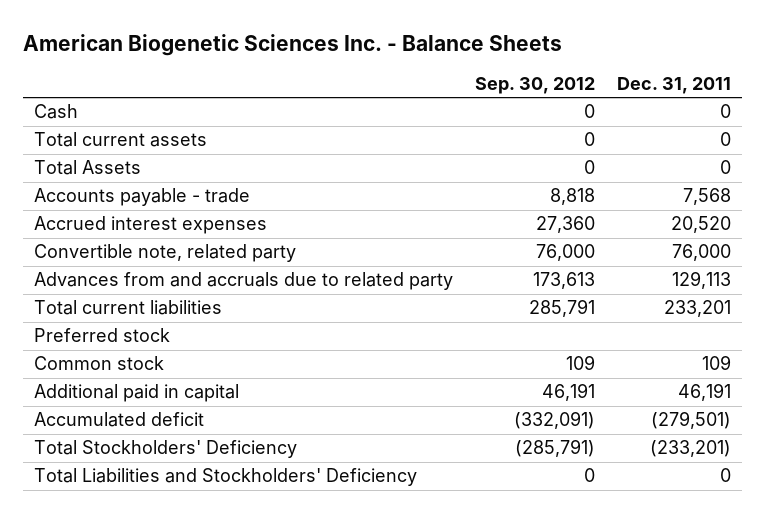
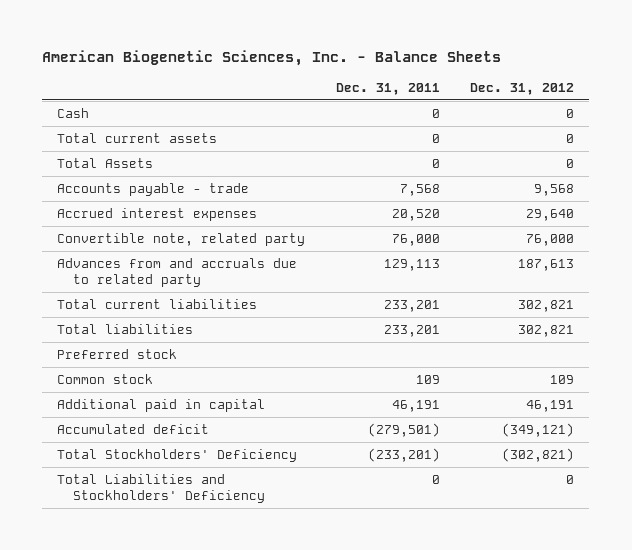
- American Biogenetic Sciences Inc. - Balance Sheets
+ American Biogenetic Sciences, Inc. - Balance Sheets
- | Sep. 30, 2012 | Dec. 31, 2011
+ | Dec. 31, 2011 | Dec. 31, 2012
+ Total liabilities | 233,201 | 302,821

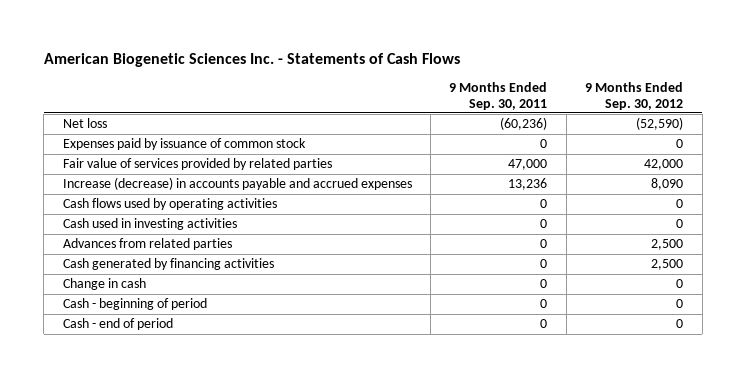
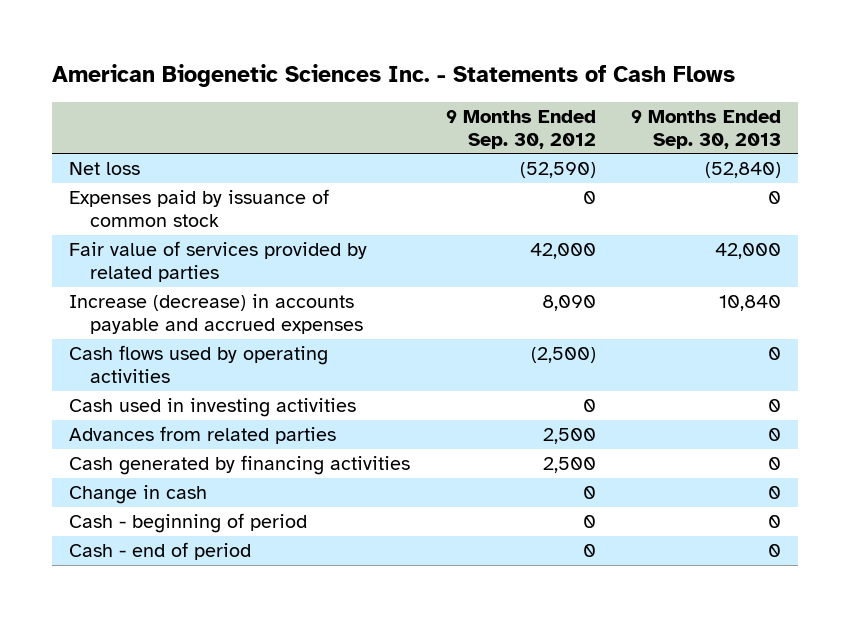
- | 9 Months Ended Sep. 30, 2011 | 9 Months Ended Sep. 30, 2012
+ | 9 Months Ended Sep. 30, 2012 | 9 Months Ended Sep. 30, 2013
- Cash flows used by operating activities | 0 | 0
+ Cash flows used by operating activities | (2,500) | 0

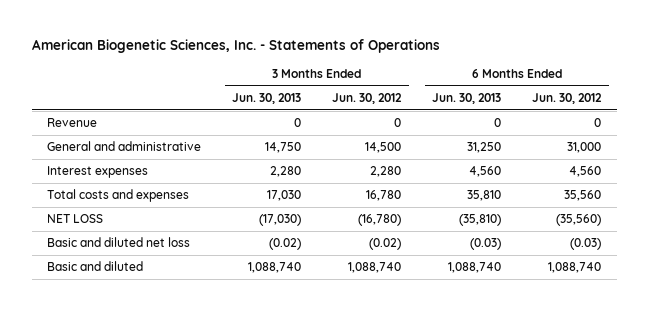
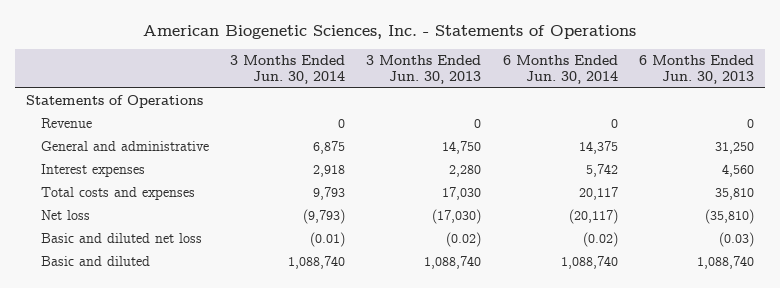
- | 3 Months Ended Jun. 30, 2013 | 3 Months Ended Jun. 30, 2012 | 6 Months Ended Jun. 30, 2013 | 6 Months Ended Jun. 30, 2012
+ | 3 Months Ended Jun. 30, 2014 | 3 Months Ended Jun. 30, 2013 | 6 Months Ended Jun. 30, 2014 | 6 Months Ended Jun. 30, 2013
+ Statements of Operations
- NET LOSS | (17,030) | (16,780) | (35,810) | (35,560)
+ Net loss | (9,793) | (17,030) | (20,117) | (35,810)

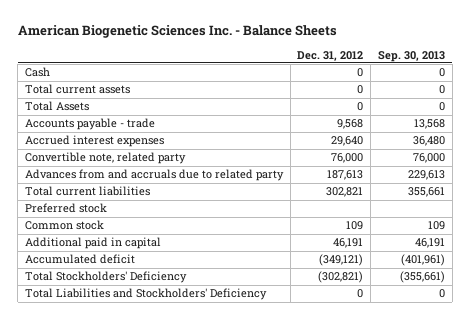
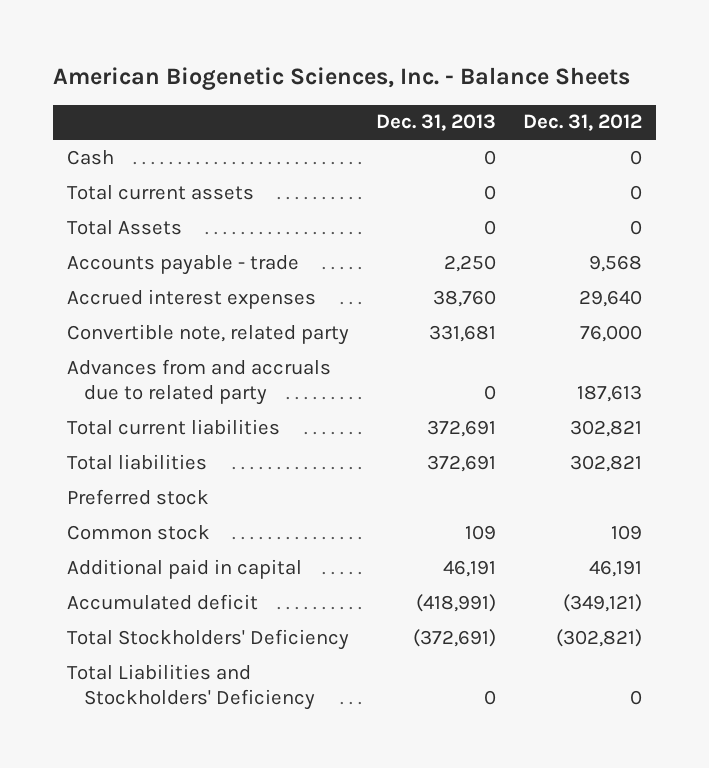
- American Biogenetic Sciences Inc. - Balance Sheets
+ American Biogenetic Sciences, Inc. - Balance Sheets
- | Dec. 31, 2012 | Sep. 30, 2013
+ | Dec. 31, 2013 | Dec. 31, 2012
+ Total liabilities | 372,691 | 302,821

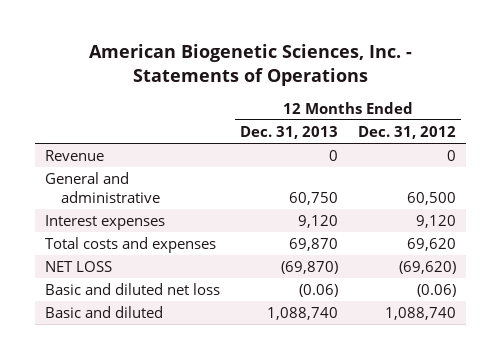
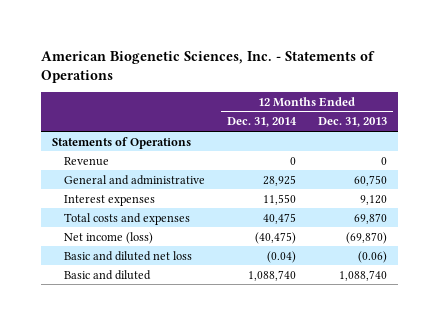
- | 12 Months Ended Dec. 31, 2013 | 12 Months Ended Dec. 31, 2012
+ | 12 Months Ended Dec. 31, 2014 | 12 Months Ended Dec. 31, 2013
+ Statements of Operations
- NET LOSS | (69,870) | (69,620)
+ Net income (loss) | (40,475) | (69,870)

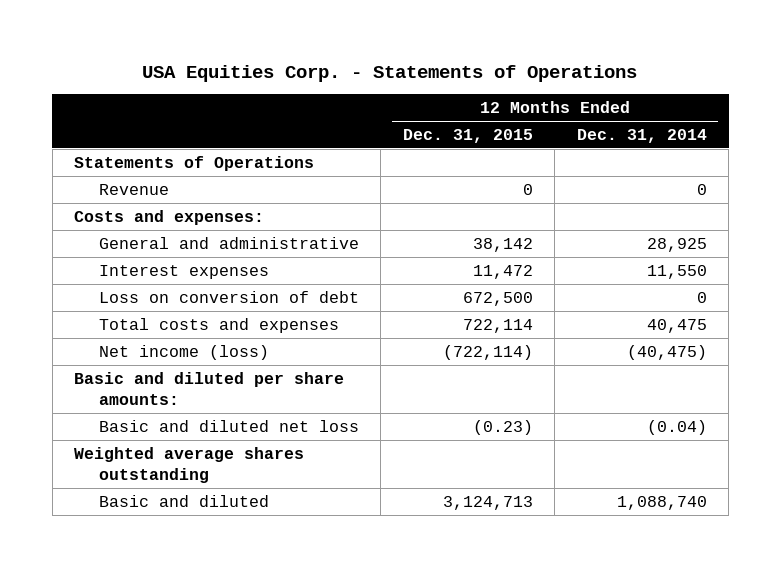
- American Biogenetic Sciences, Inc. - Statements of Operations
+ USA Equities Corp. - Statements of Operations
- | 12 Months Ended Dec. 31, 2014 | 12 Months Ended Dec. 31, 2013
+ | 12 Months Ended Dec. 31, 2015 | 12 Months Ended Dec. 31, 2014
+ Costs and expenses:
+ Loss on conversion of debt | 672,500 | 0
+ Basic and diluted per share amounts:
+ Weighted average shares outstanding

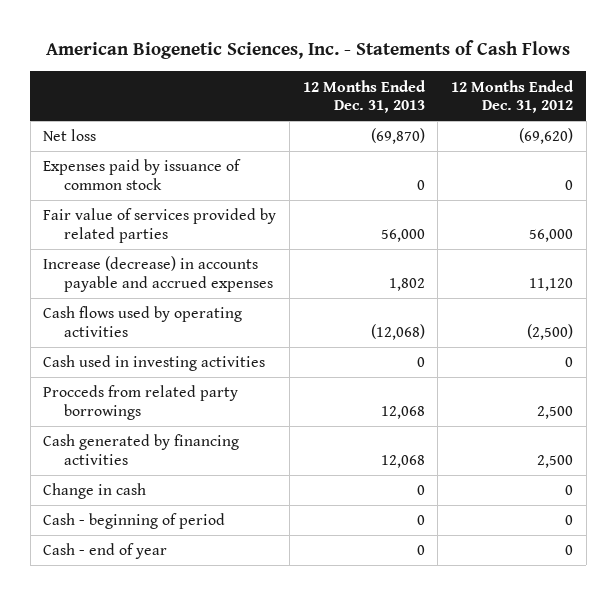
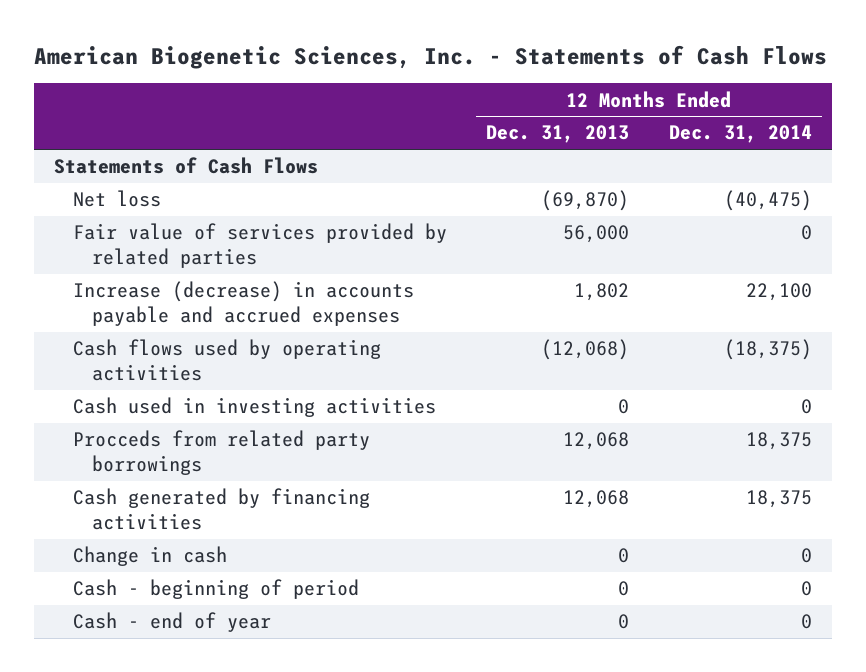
- | 12 Months Ended Dec. 31, 2013 | 12 Months Ended Dec. 31, 2012
+ | 12 Months Ended Dec. 31, 2013 | 12 Months Ended Dec. 31, 2014
+ Statements of Cash Flows
- Expenses paid by issuance of common stock | 0 | 0

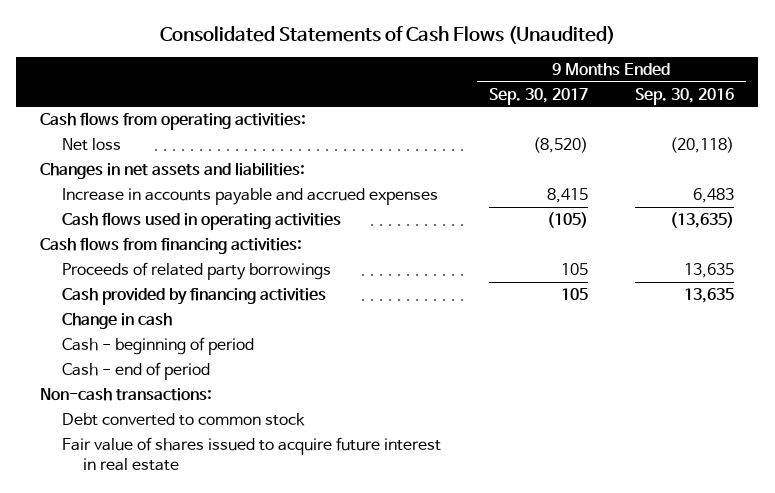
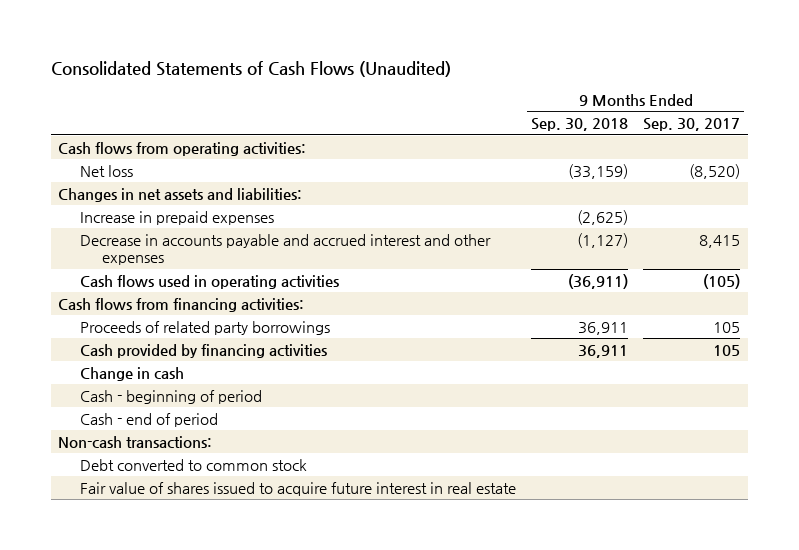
- | 9 Months Ended Sep. 30, 2017 | 9 Months Ended Sep. 30, 2016
+ | 9 Months Ended Sep. 30, 2018 | 9 Months Ended Sep. 30, 2017
- Increase in accounts payable and accrued expenses | 8,415 | 6,483
+ Increase in prepaid expenses | (2,625) |
+ Decrease in accounts payable and accrued interest and other expenses | (1,127) | 8,415

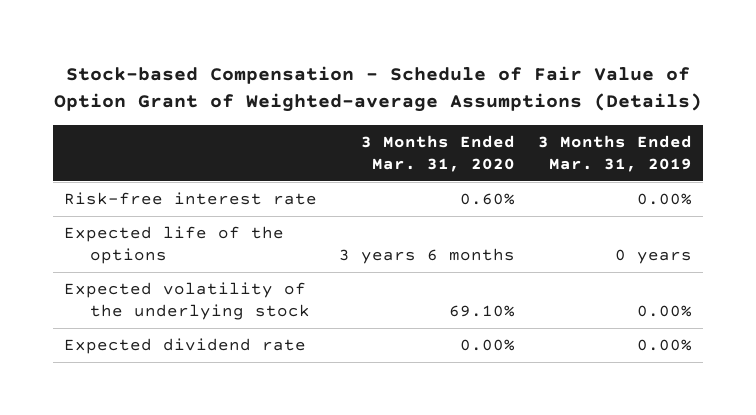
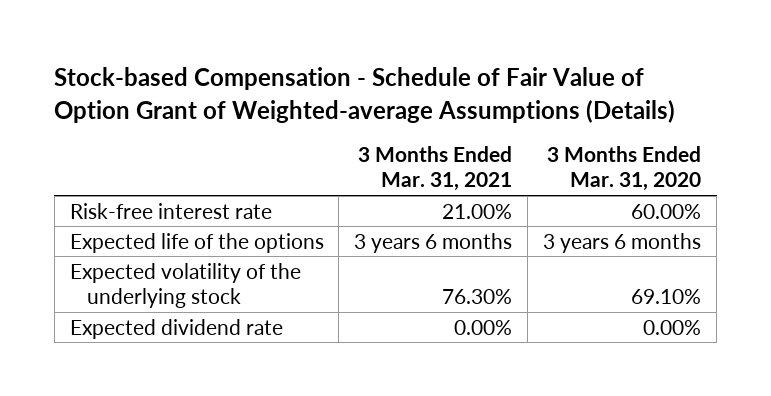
- | 3 Months Ended Mar. 31, 2020 | 3 Months Ended Mar. 31, 2019
+ | 3 Months Ended Mar. 31, 2021 | 3 Months Ended Mar. 31, 2020
- Risk-free interest rate | 0.60% | 0.00%
+ Risk-free interest rate | 21.00% | 60.00%

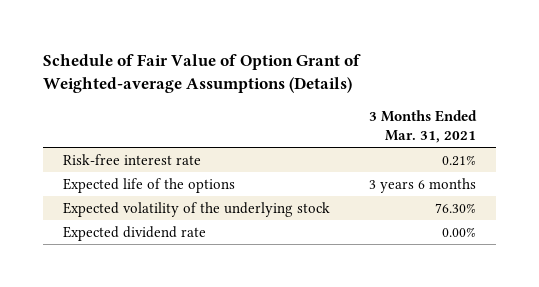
- Stock-based Compensation - Schedule of Fair Value of Option Grant of Weighted-average Assumptions (Details)
+ Schedule of Fair Value of Option Grant of Weighted-average Assumptions (Details)
- | 3 Months Ended Mar. 31, 2021 | 3 Months Ended Mar. 31, 2020
+ | 3 Months Ended Mar. 31, 2021
- Risk-free interest rate | 21.00% | 60.00%
+ Risk-free interest rate | 0.21%

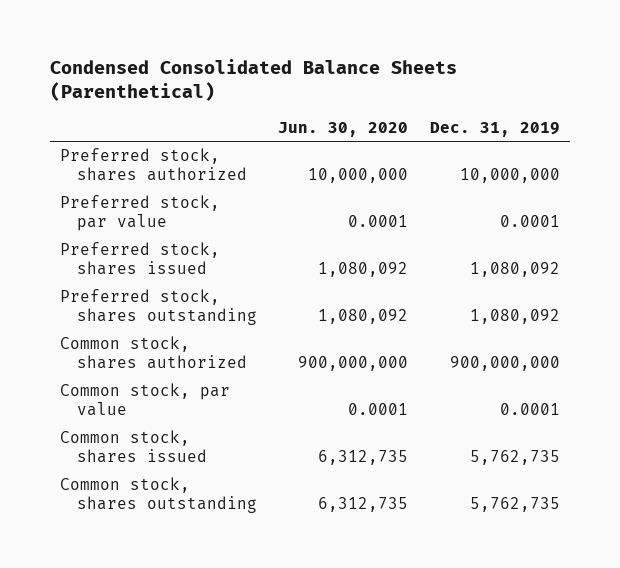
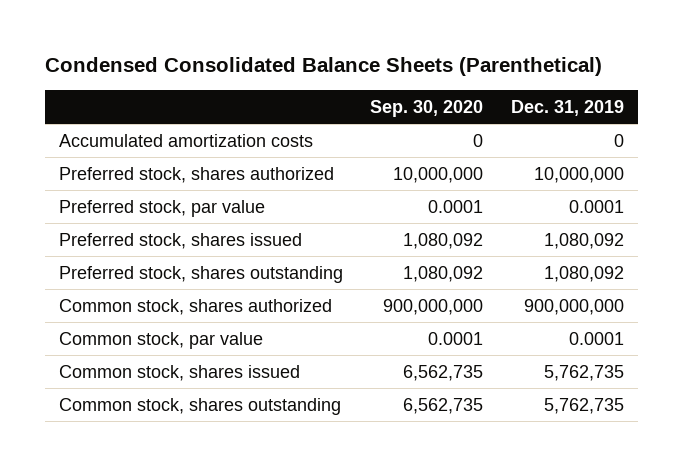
- | Jun. 30, 2020 | Dec. 31, 2019
+ | Sep. 30, 2020 | Dec. 31, 2019
+ Accumulated amortization costs | 0 | 0

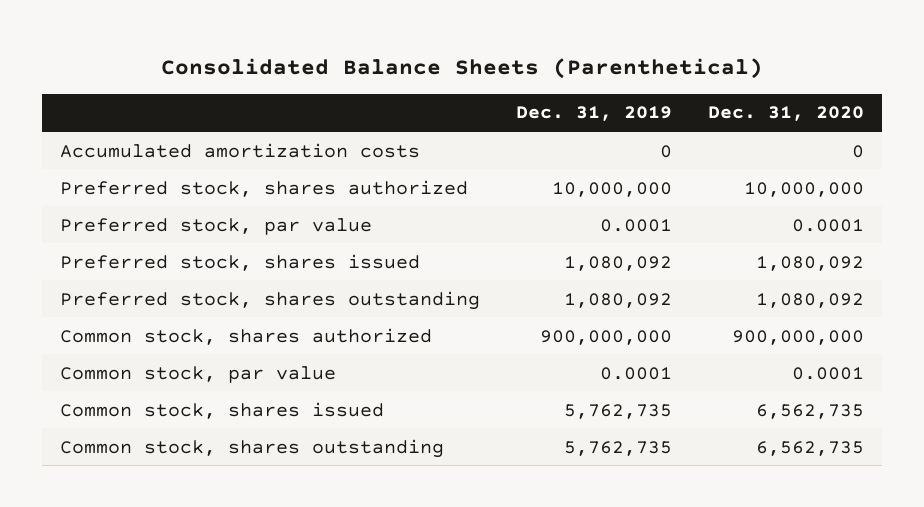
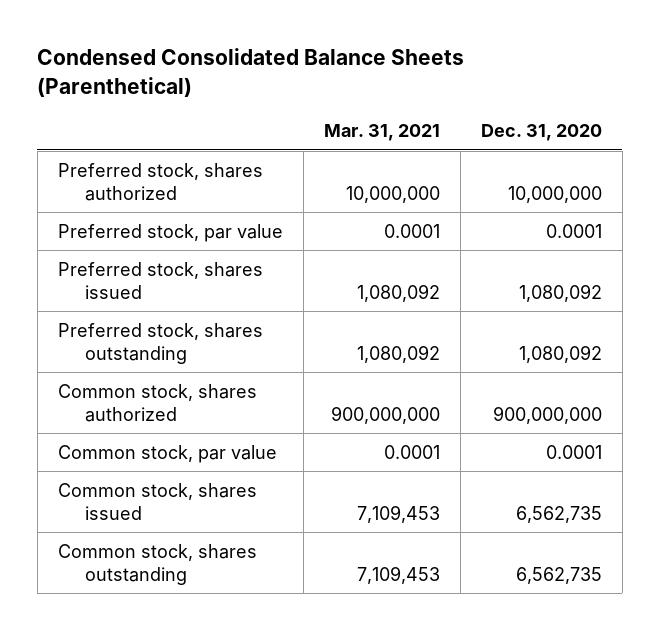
- Consolidated Balance Sheets (Parenthetical)
+ Condensed Consolidated Balance Sheets (Parenthetical)
- | Dec. 31, 2019 | Dec. 31, 2020
+ | Mar. 31, 2021 | Dec. 31, 2020
- Accumulated amortization costs | 0 | 0

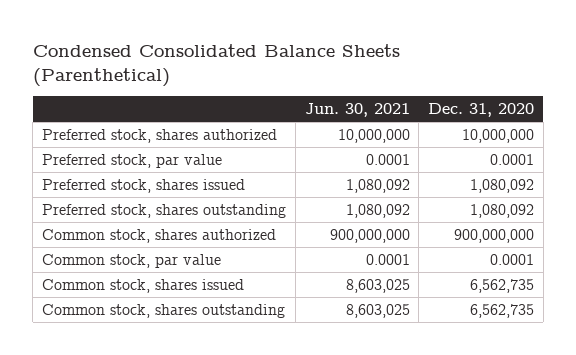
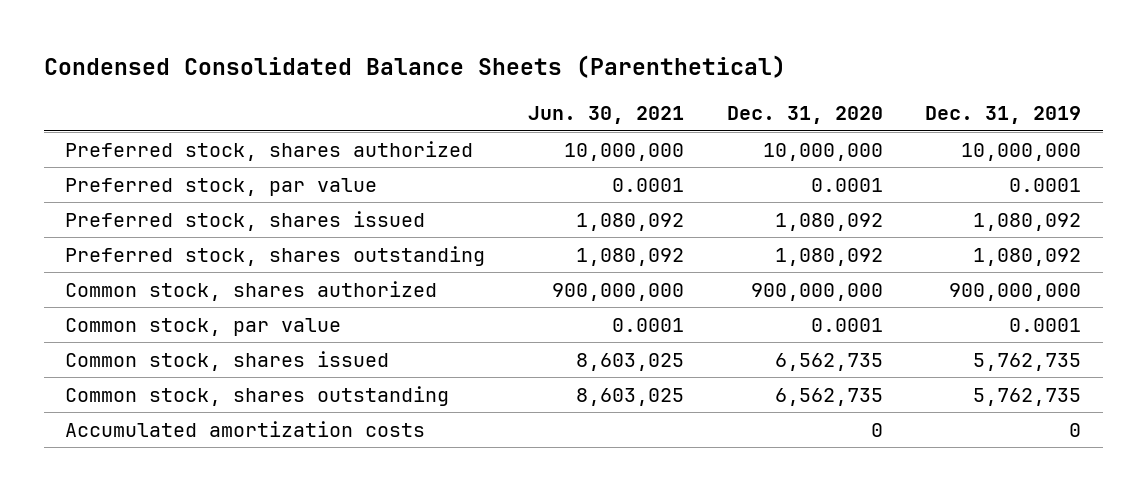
- | Jun. 30, 2021 | Dec. 31, 2020
+ | Jun. 30, 2021 | Dec. 31, 2020 | Dec. 31, 2019
+ Accumulated amortization costs | | 0 | 0

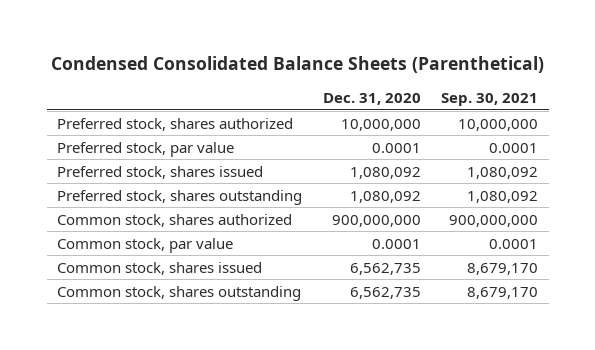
- | Jun. 30, 2021 | Dec. 31, 2020 | Dec. 31, 2019
+ | Dec. 31, 2020 | Sep. 30, 2021
- Accumulated amortization costs | | 0 | 0

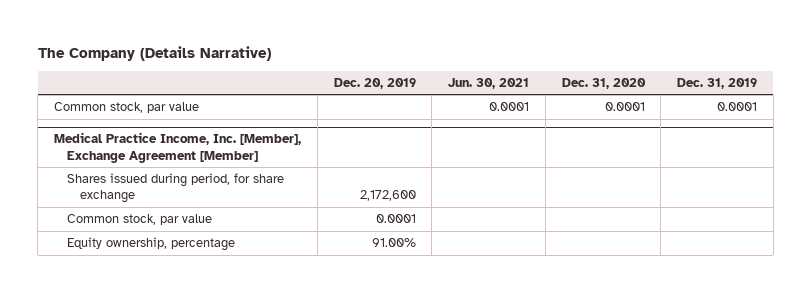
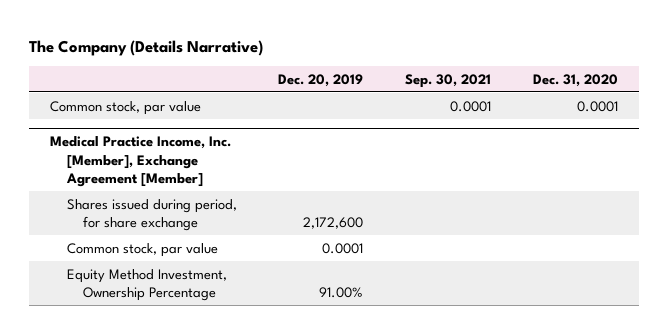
- | Dec. 20, 2019 | Jun. 30, 2021 | Dec. 31, 2020 | Dec. 31, 2019
+ | Dec. 20, 2019 | Sep. 30, 2021 | Dec. 31, 2020
@ Medical Practice Income, Inc. [Member], Exchange Agreement [Member]
- Equity ownership, percentage | 91.00% | | |
+ Equity Method Investment, Ownership Percentage | 91.00% | |

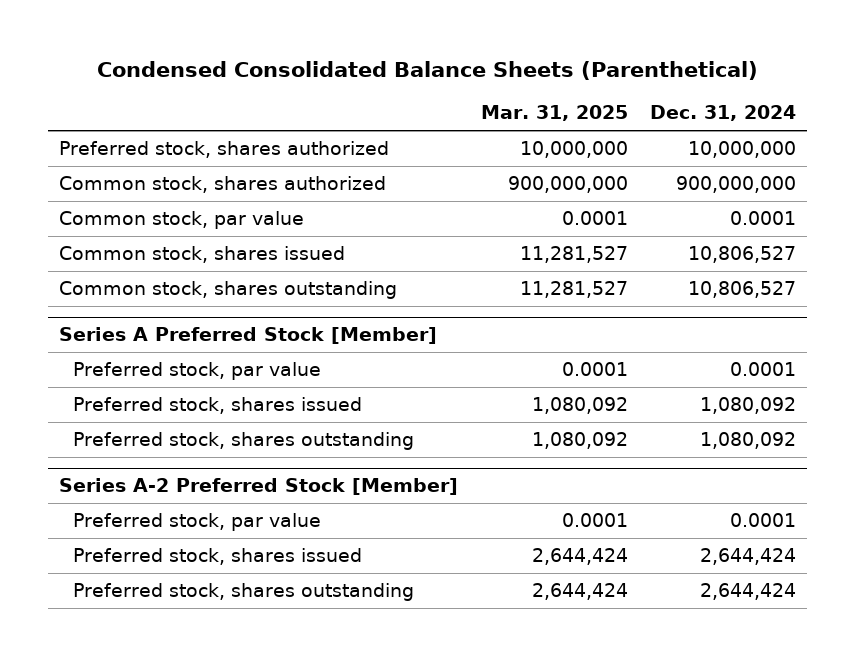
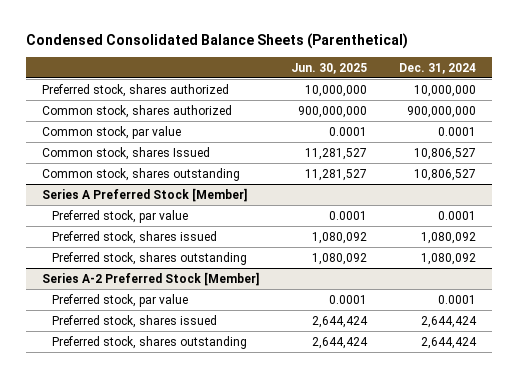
- | Mar. 31, 2025 | Dec. 31, 2024
+ | Jun. 30, 2025 | Dec. 31, 2024
- Common stock, shares issued | 11,281,527 | 10,806,527
+ Common stock, shares Issued | 11,281,527 | 10,806,527

